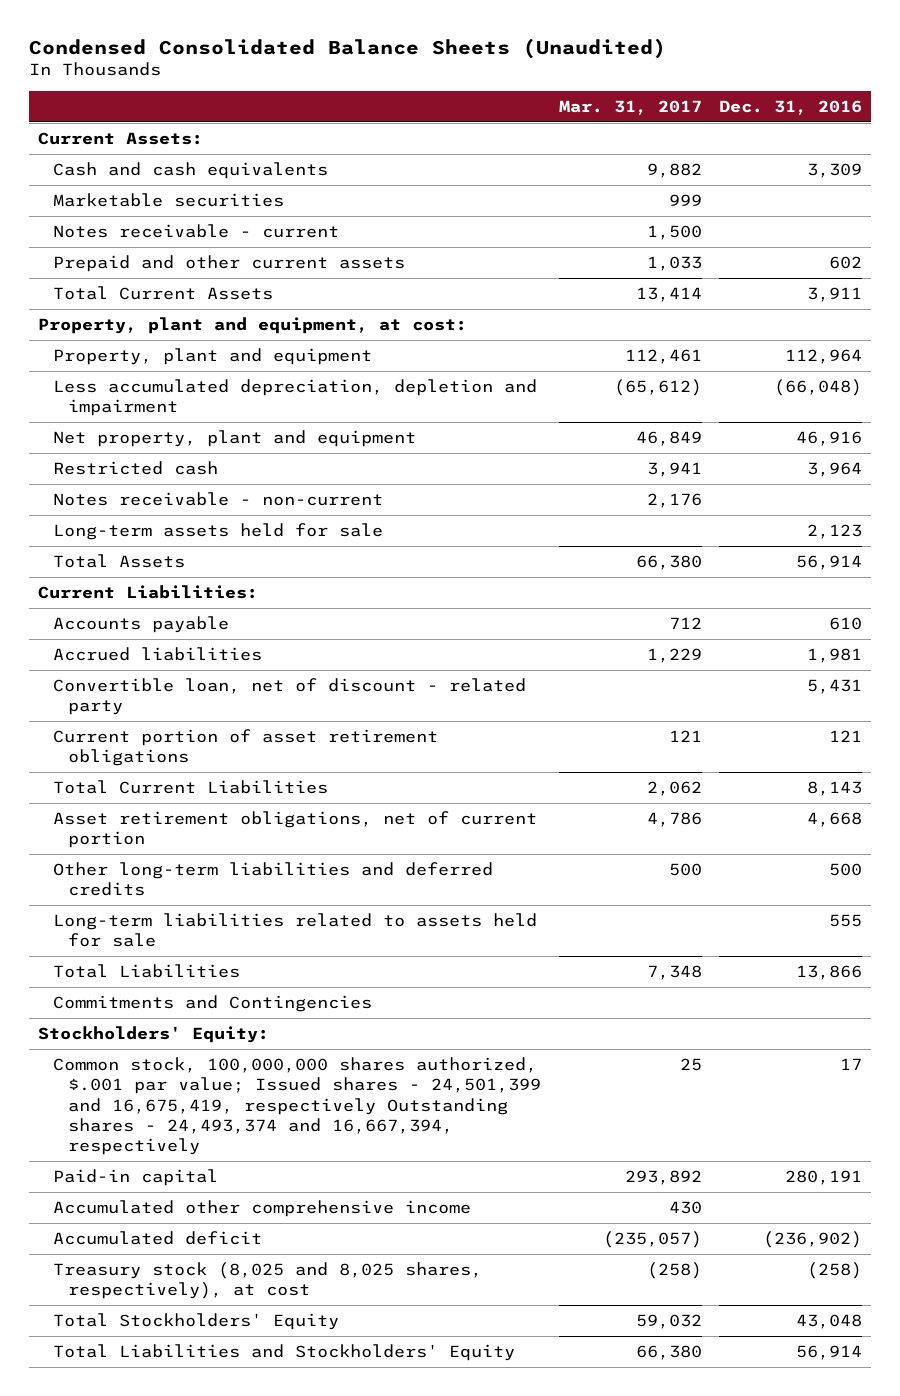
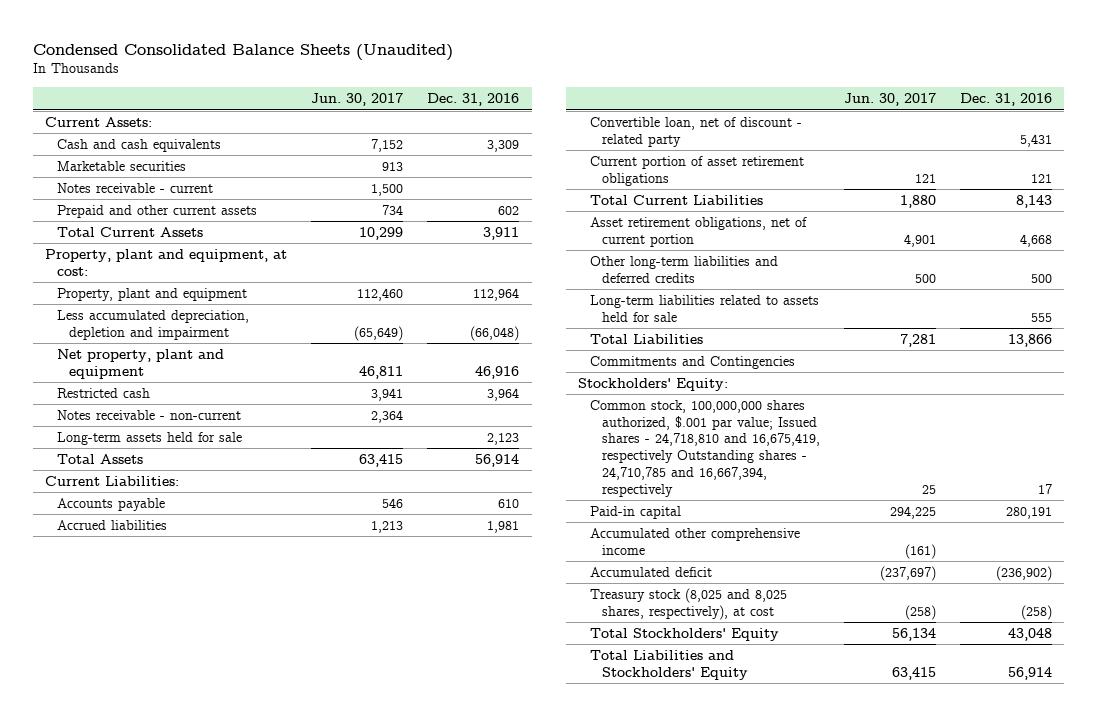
- | Mar. 31, 2017 | Dec. 31, 2016
+ | Jun. 30, 2017 | Dec. 31, 2016
- Common stock, 100,000,000 shares authorized, $.001 par value; Issued shares - 24,501,399 and 16,675,419, respectively Outstanding shares - 24,493,374 and 16,667,394, respectively | 25 | 17
+ Common stock, 100,000,000 shares authorized, $.001 par value; Issued shares - 24,718,810 and 16,675,419, respectively Outstanding shares - 24,710,785 and 16,667,394, respectively | 25 | 17

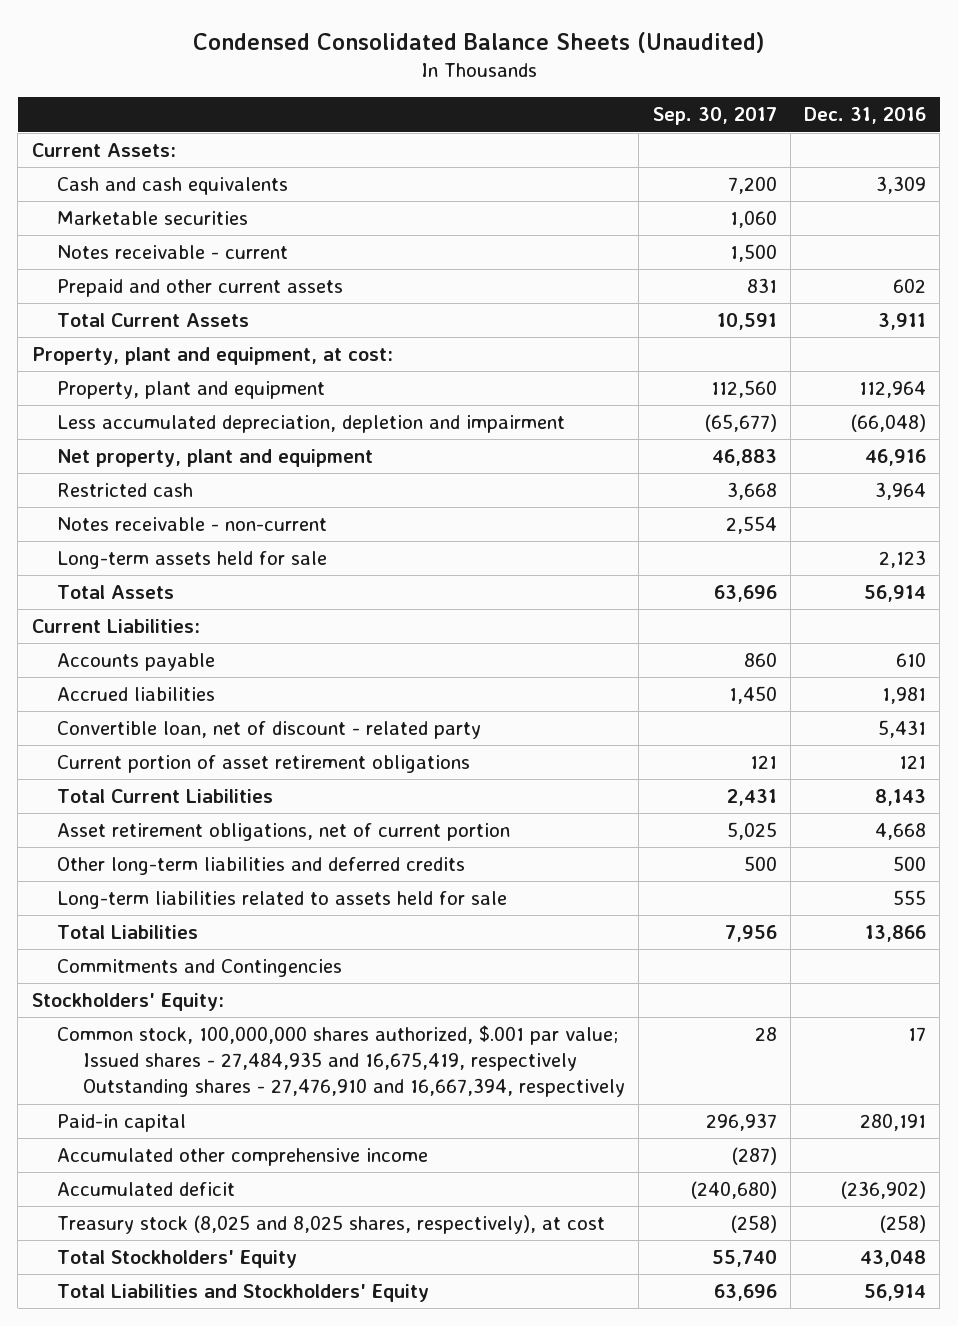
- | Jun. 30, 2017 | Dec. 31, 2016
+ | Sep. 30, 2017 | Dec. 31, 2016
- Common stock, 100,000,000 shares authorized, $.001 par value; Issued shares - 24,718,810 and 16,675,419, respectively Outstanding shares - 24,710,785 and 16,667,394, respectively | 25 | 17
+ Common stock, 100,000,000 shares authorized, $.001 par value; Issued shares - 27,484,935 and 16,675,419, respectively Outstanding shares - 27,476,910 and 16,667,394, respectively | 28 | 17

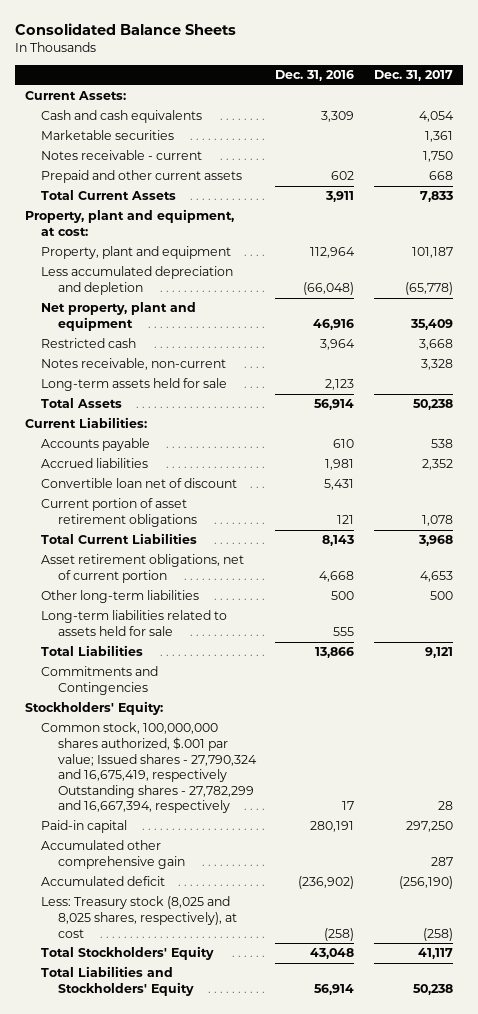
- Condensed Consolidated Balance Sheets (Unaudited)
+ Consolidated Balance Sheets
- | Sep. 30, 2017 | Dec. 31, 2016
+ | Dec. 31, 2016 | Dec. 31, 2017
- Less accumulated depreciation, depletion and impairment | (65,677) | (66,048)
+ Less accumulated depreciation and depletion | (66,048) | (65,778)
- Notes receivable - non-current | 2,554 |
+ Notes receivable, non-current | | 3,328
- Convertible loan, net of discount - related party | | 5,431
+ Convertible loan net of discount | 5,431 |
- Other long-term liabilities and deferred credits | 500 | 500
+ Other long-term liabilities | 500 | 500
- Common stock, 100,000,000 shares authorized, $.001 par value; Issued shares - 27,484,935 and 16,675,419, respectively Outstanding shares - 27,476,910 and 16,667,394, respectively | 28 | 17
+ Common stock, 100,000,000 shares authorized, $.001 par value; Issued shares - 27,790,324 and 16,675,419, respectively Outstanding shares - 27,782,299 and 16,667,394, respectively | 17 | 28
- Accumulated other comprehensive income | (287) |
+ Accumulated other comprehensive gain | | 287
- Treasury stock (8,025 and 8,025 shares, respectively), at cost | (258) | (258)
+ Less: Treasury stock (8,025 and 8,025 shares, respectively), at cost | (258) | (258)

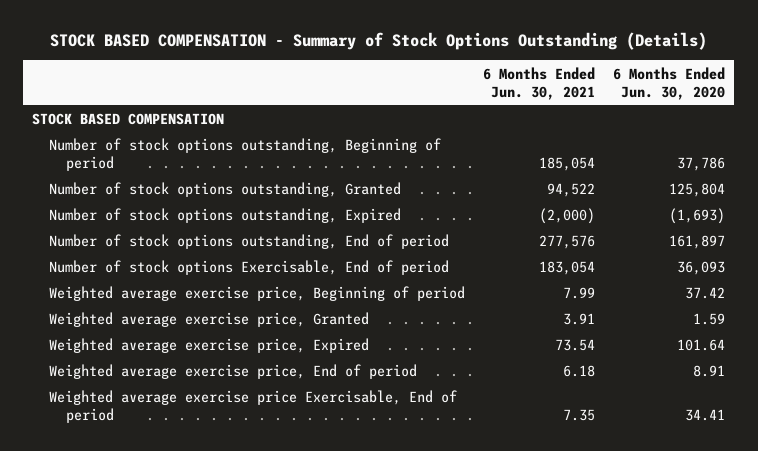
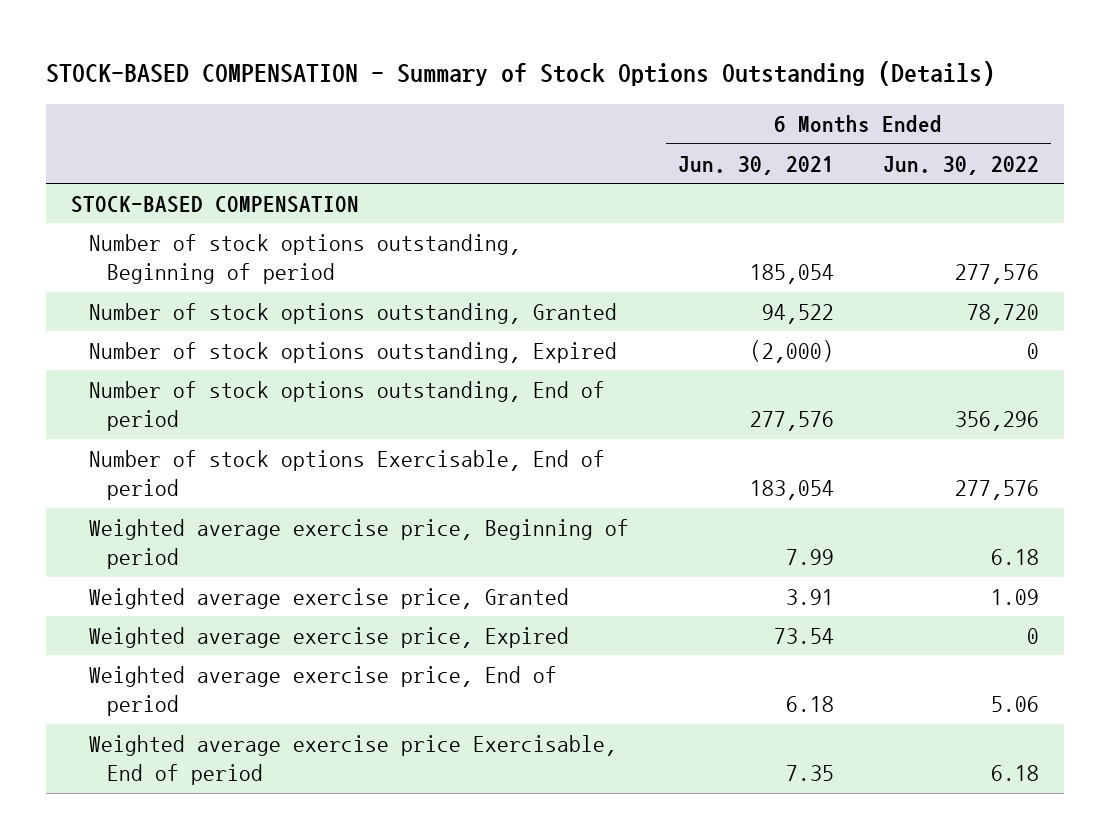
- STOCK BASED COMPENSATION - Summary of Stock Options Outstanding (Details)
+ STOCK-BASED COMPENSATION - Summary of Stock Options Outstanding (Details)
- | 6 Months Ended Jun. 30, 2021 | 6 Months Ended Jun. 30, 2020
+ | 6 Months Ended Jun. 30, 2021 | 6 Months Ended Jun. 30, 2022
- STOCK BASED COMPENSATION
+ STOCK-BASED COMPENSATION

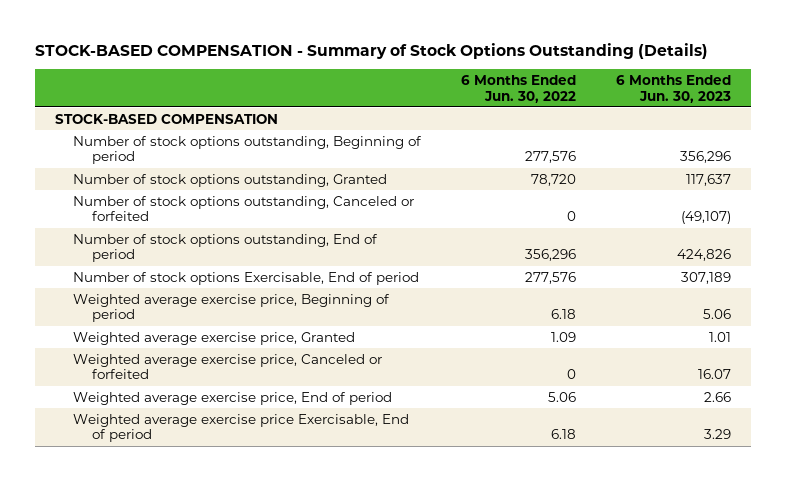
- | 6 Months Ended Jun. 30, 2021 | 6 Months Ended Jun. 30, 2022
+ | 6 Months Ended Jun. 30, 2022 | 6 Months Ended Jun. 30, 2023
- Number of stock options outstanding, Expired | (2,000) | 0
+ Number of stock options outstanding, Canceled or forfeited | 0 | (49,107)
- Weighted average exercise price, Expired | 73.54 | 0
+ Weighted average exercise price, Canceled or forfeited | 0 | 16.07

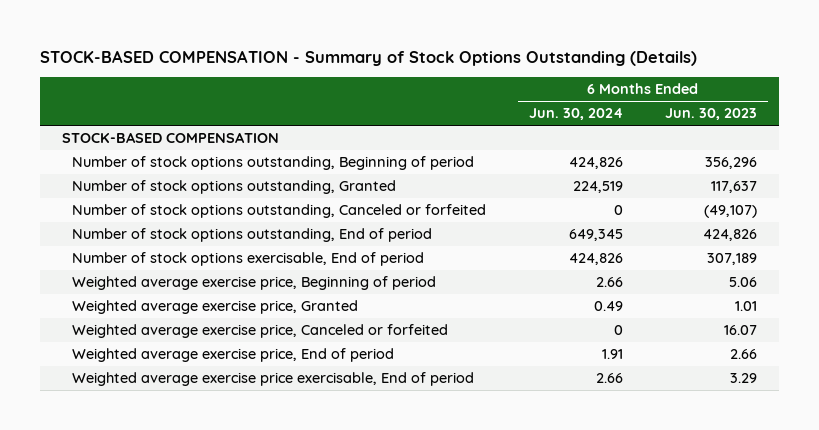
- | 6 Months Ended Jun. 30, 2022 | 6 Months Ended Jun. 30, 2023
+ | 6 Months Ended Jun. 30, 2024 | 6 Months Ended Jun. 30, 2023
- Number of stock options Exercisable, End of period | 277,576 | 307,189
+ Number of stock options exercisable, End of period | 424,826 | 307,189
- Weighted average exercise price Exercisable, End of period | 6.18 | 3.29
+ Weighted average exercise price exercisable, End of period | 2.66 | 3.29

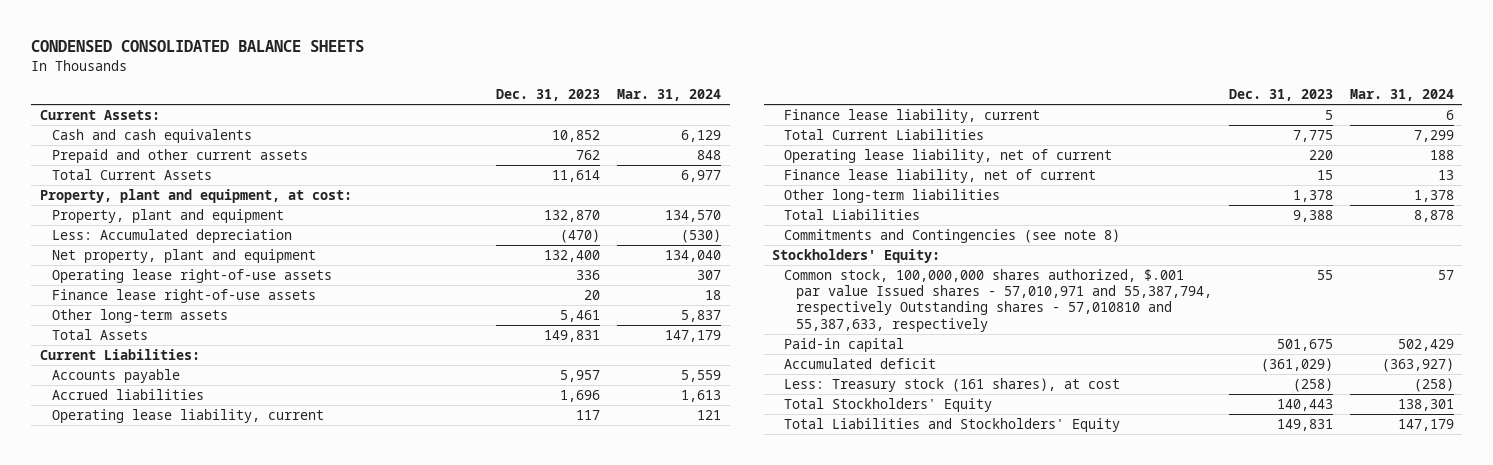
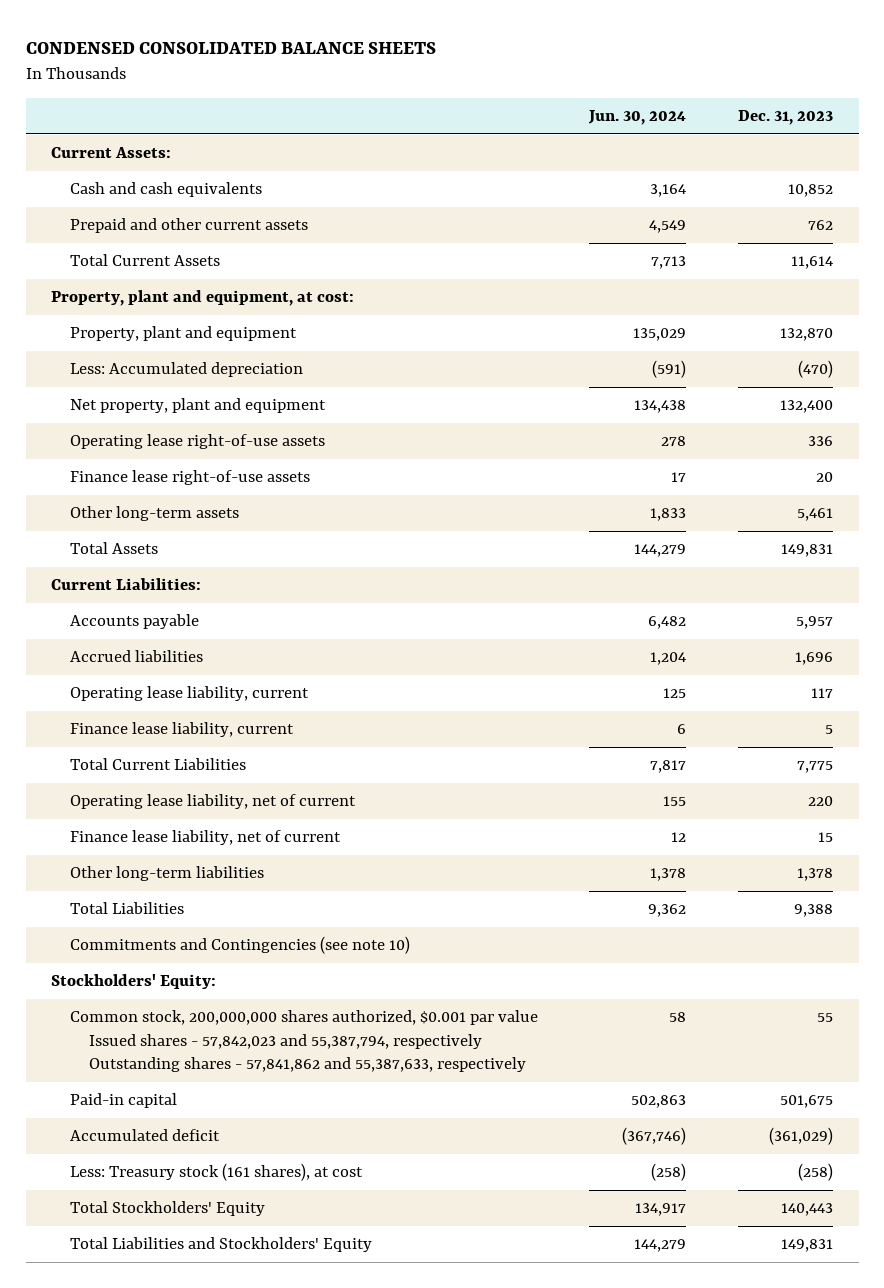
- | Dec. 31, 2023 | Mar. 31, 2024
+ | Jun. 30, 2024 | Dec. 31, 2023
- Commitments and Contingencies (see note 8)
+ Commitments and Contingencies (see note 10)
- Common stock, 100,000,000 shares authorized, $.001 par value Issued shares - 57,010,971 and 55,387,794, respectively Outstanding shares - 57,010810 and 55,387,633, respectively | 55 | 57
+ Common stock, 200,000,000 shares authorized, $0.001 par value Issued shares - 57,842,023 and 55,387,794, respectively Outstanding shares - 57,841,862 and 55,387,633, respectively | 58 | 55

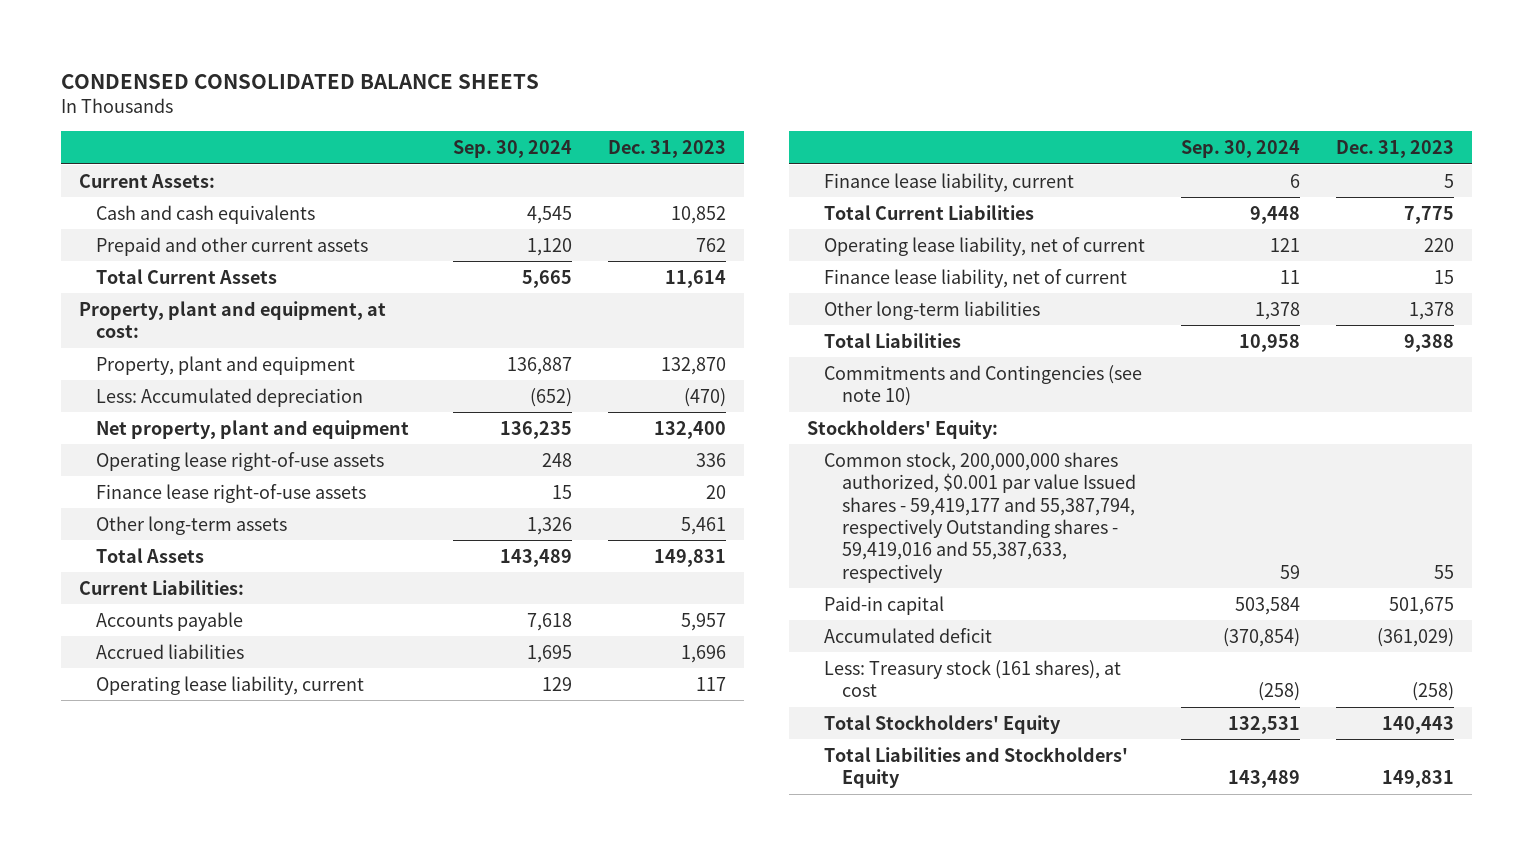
- | Jun. 30, 2024 | Dec. 31, 2023
+ | Sep. 30, 2024 | Dec. 31, 2023
- Common stock, 200,000,000 shares authorized, $0.001 par value Issued shares - 57,842,023 and 55,387,794, respectively Outstanding shares - 57,841,862 and 55,387,633, respectively | 58 | 55
+ Common stock, 200,000,000 shares authorized, $0.001 par value Issued shares - 59,419,177 and 55,387,794, respectively Outstanding shares - 59,419,016 and 55,387,633, respectively | 59 | 55

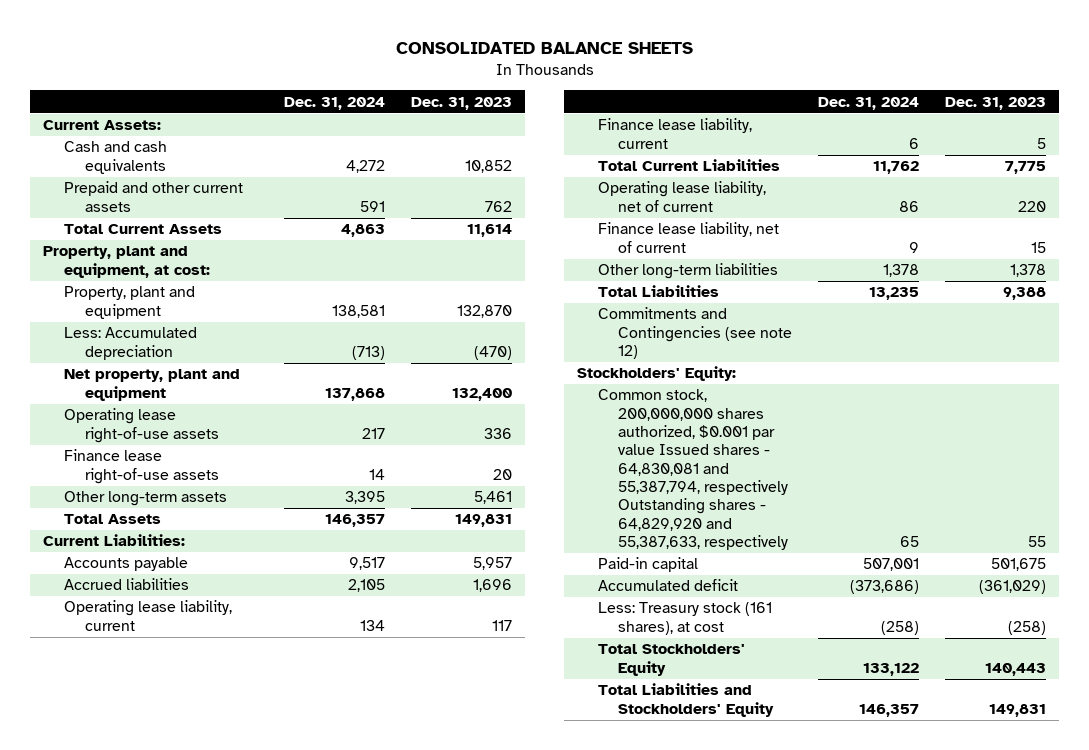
- CONDENSED CONSOLIDATED BALANCE SHEETS
+ CONSOLIDATED BALANCE SHEETS
- | Sep. 30, 2024 | Dec. 31, 2023
+ | Dec. 31, 2024 | Dec. 31, 2023
- Commitments and Contingencies (see note 10)
+ Commitments and Contingencies (see note 12)
- Common stock, 200,000,000 shares authorized, $0.001 par value Issued shares - 59,419,177 and 55,387,794, respectively Outstanding shares - 59,419,016 and 55,387,633, respectively | 59 | 55
+ Common stock, 200,000,000 shares authorized, $0.001 par value Issued shares - 64,830,081 and 55,387,794, respectively Outstanding shares - 64,829,920 and 55,387,633, respectively | 65 | 55

